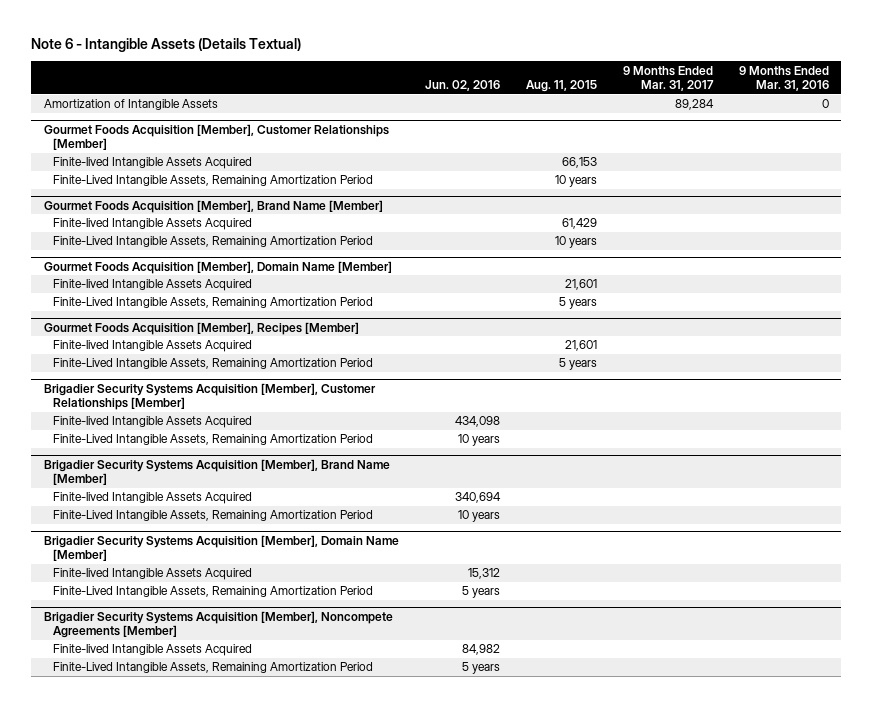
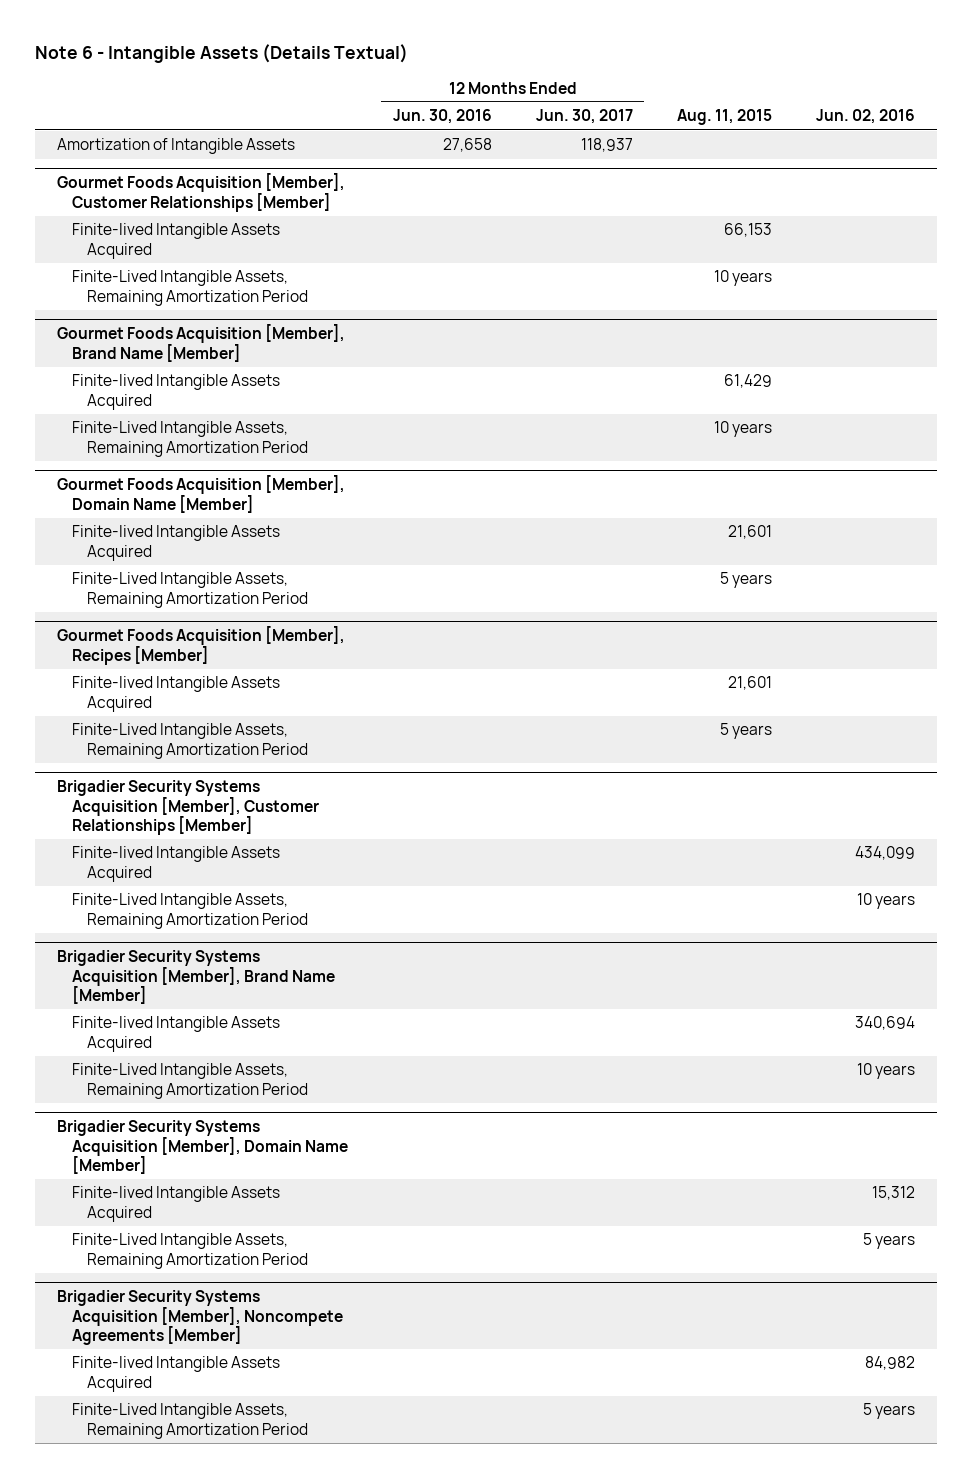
- | Jun. 02, 2016 | Aug. 11, 2015 | 9 Months Ended Mar. 31, 2017 | 9 Months Ended Mar. 31, 2016
+ | 12 Months Ended Jun. 30, 2016 | 12 Months Ended Jun. 30, 2017 | Aug. 11, 2015 | Jun. 02, 2016
@ Brigadier Security Systems Acquisition [Member], Customer Relationships [Member]
- Finite-lived Intangible Assets Acquired | 434,098 | | |
+ Finite-lived Intangible Assets Acquired | | | | 434,099

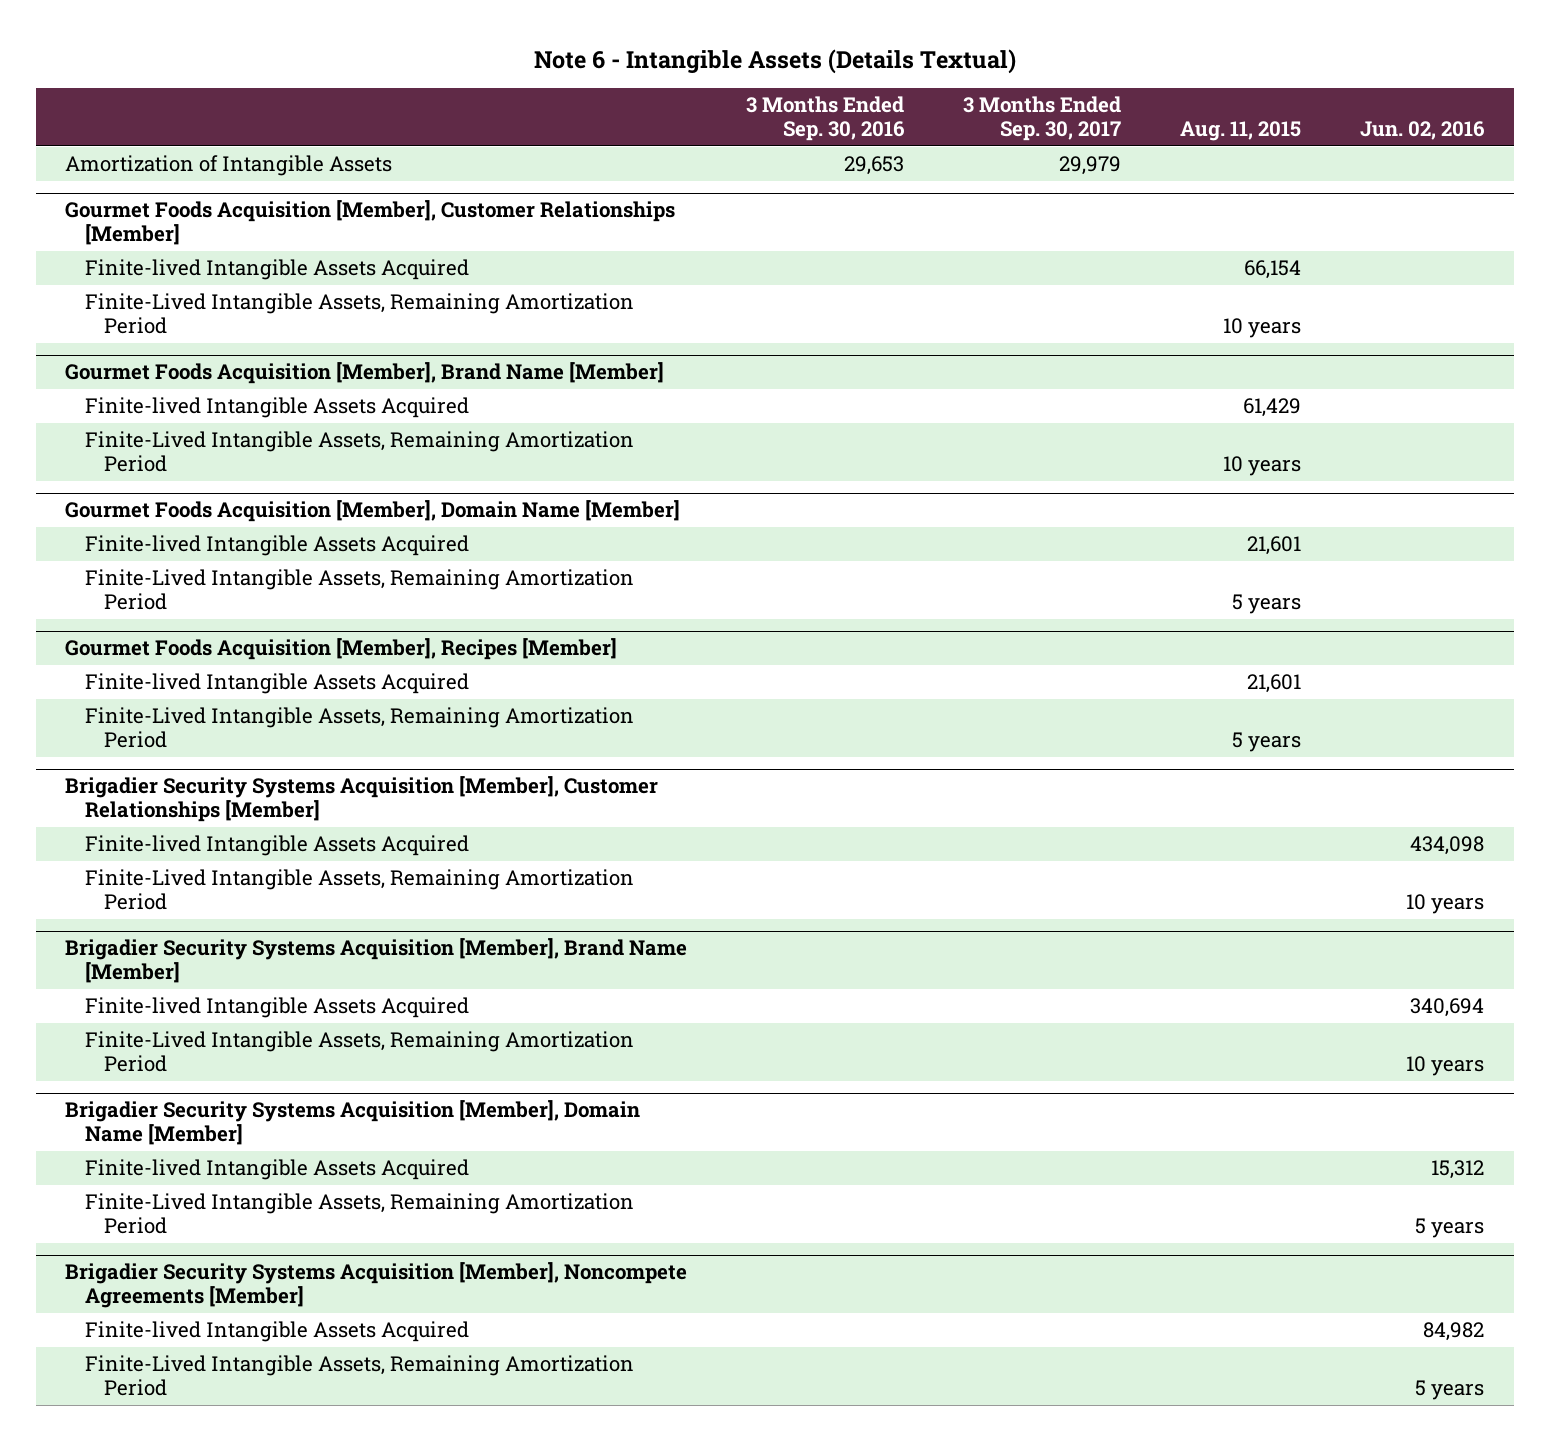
- | 12 Months Ended Jun. 30, 2016 | 12 Months Ended Jun. 30, 2017 | Aug. 11, 2015 | Jun. 02, 2016
+ | 3 Months Ended Sep. 30, 2016 | 3 Months Ended Sep. 30, 2017 | Aug. 11, 2015 | Jun. 02, 2016
@ Gourmet Foods Acquisition [Member], Customer Relationships [Member]
- Finite-lived Intangible Assets Acquired | | | 66,153 |
+ Finite-lived Intangible Assets Acquired | | | 66,154 |
@ Brigadier Security Systems Acquisition [Member], Customer Relationships [Member]
- Finite-lived Intangible Assets Acquired | | | | 434,099
+ Finite-lived Intangible Assets Acquired | | | | 434,098

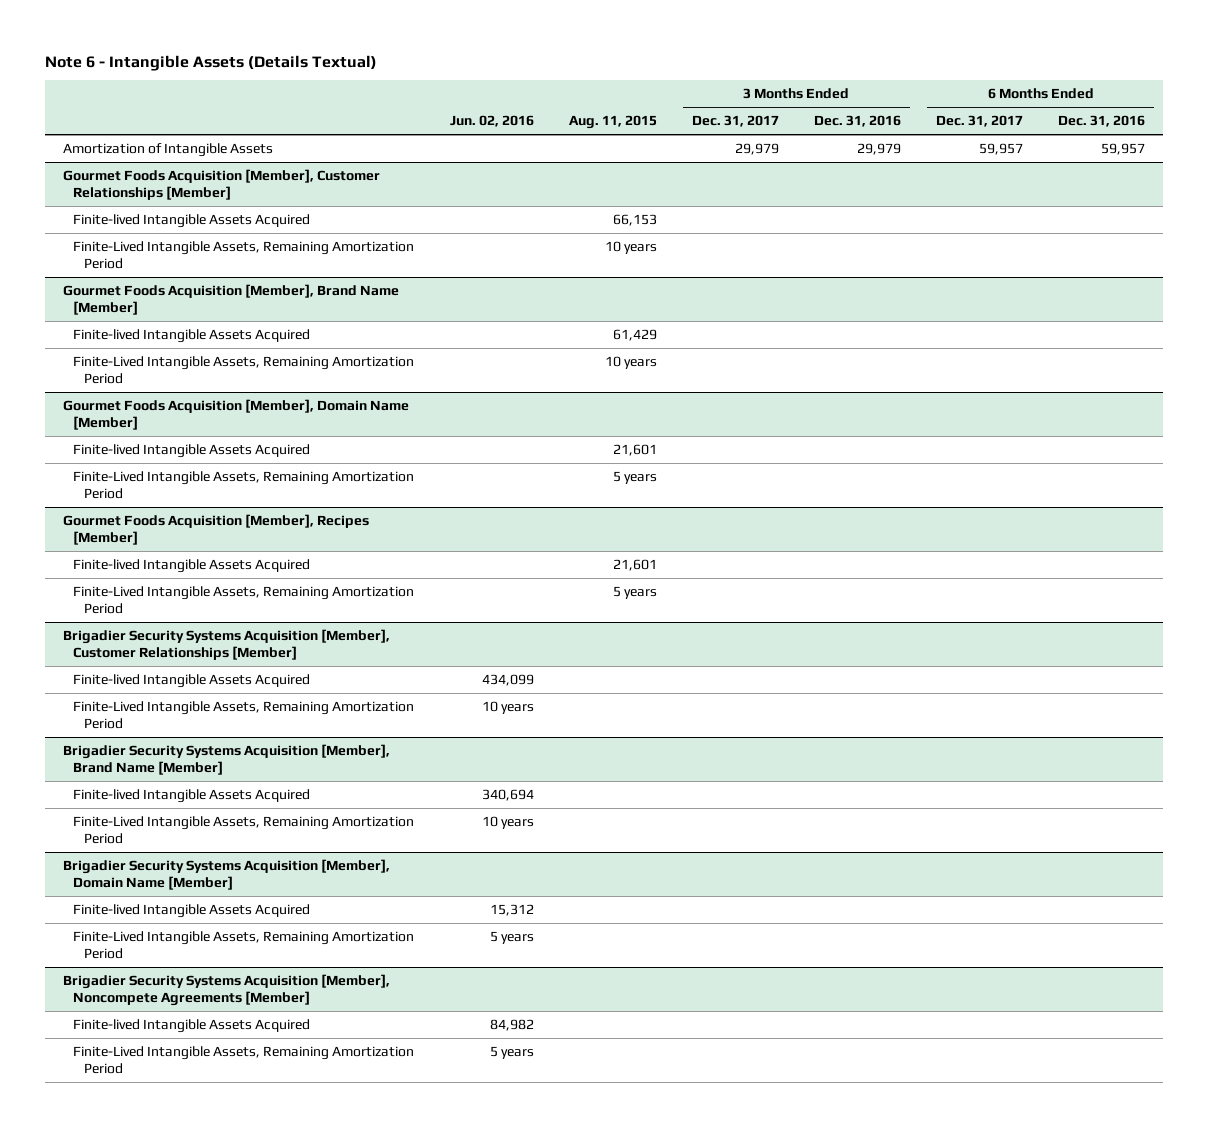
- | 3 Months Ended Sep. 30, 2016 | 3 Months Ended Sep. 30, 2017 | Aug. 11, 2015 | Jun. 02, 2016
+ | Jun. 02, 2016 | Aug. 11, 2015 | 3 Months Ended Dec. 31, 2017 | 3 Months Ended Dec. 31, 2016 | 6 Months Ended Dec. 31, 2017 | 6 Months Ended Dec. 31, 2016
@ Gourmet Foods Acquisition [Member], Customer Relationships [Member]
- Finite-lived Intangible Assets Acquired | | | 66,154 |
+ Finite-lived Intangible Assets Acquired | | 66,153 | | | |
@ Brigadier Security Systems Acquisition [Member], Customer Relationships [Member]
- Finite-lived Intangible Assets Acquired | | | | 434,098
+ Finite-lived Intangible Assets Acquired | 434,099 | | | | |

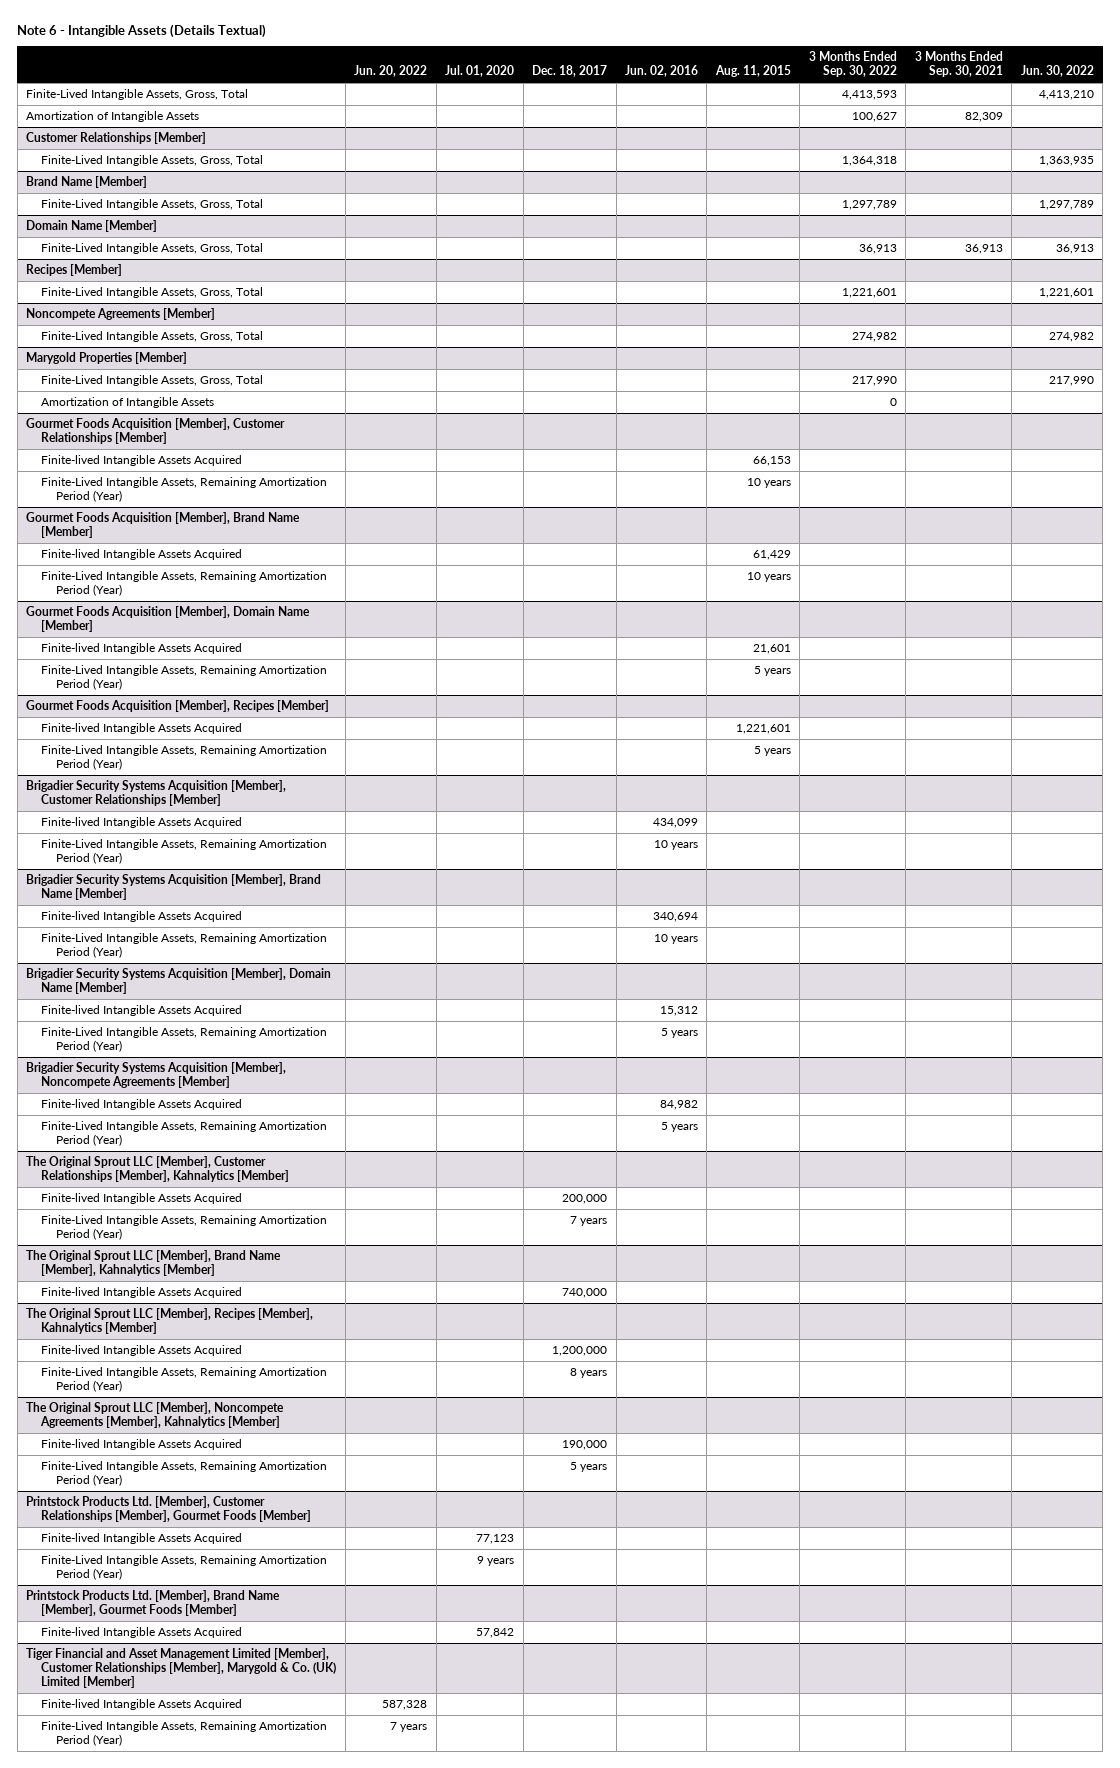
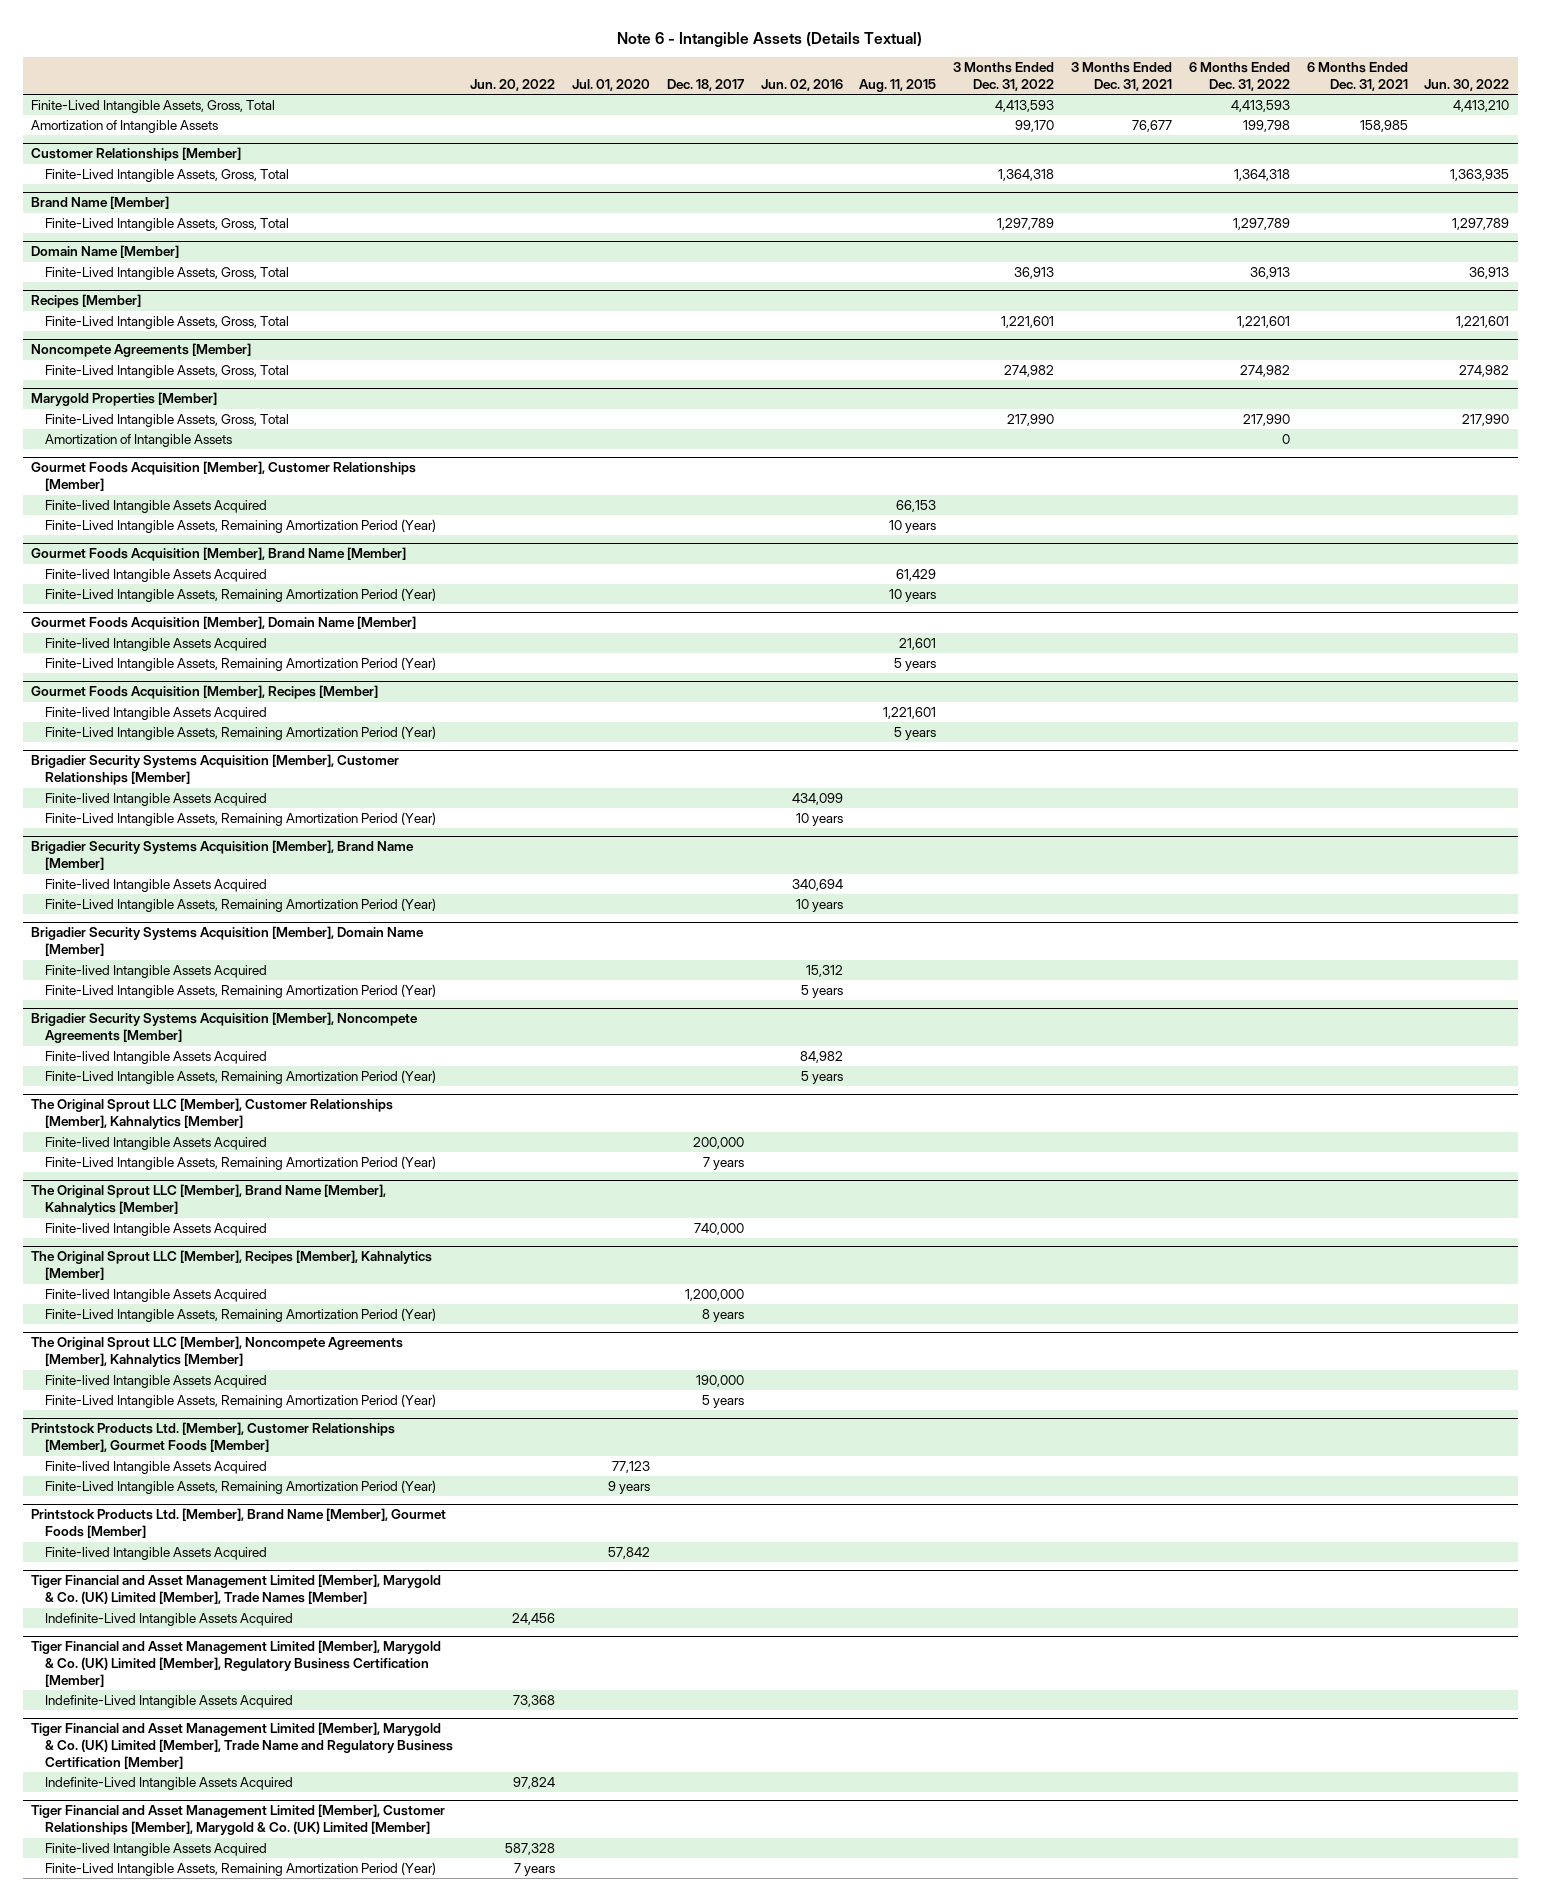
- | Jun. 20, 2022 | Jul. 01, 2020 | Dec. 18, 2017 | Jun. 02, 2016 | Aug. 11, 2015 | 3 Months Ended Sep. 30, 2022 | 3 Months Ended Sep. 30, 2021 | Jun. 30, 2022
+ | Jun. 20, 2022 | Jul. 01, 2020 | Dec. 18, 2017 | Jun. 02, 2016 | Aug. 11, 2015 | 3 Months Ended Dec. 31, 2022 | 3 Months Ended Dec. 31, 2021 | 6 Months Ended Dec. 31, 2022 | 6 Months Ended Dec. 31, 2021 | Jun. 30, 2022
+ Tiger Financial and Asset Management Limited [Member], Marygold & Co. (UK) Limited [Member], Trade Names [Member]
+ Indefinite-Lived Intangible Assets Acquired | 24,456 | | | | | | | | |
+ Tiger Financial and Asset Management Limited [Member], Marygold & Co. (UK) Limited [Member], Regulatory Business Certification [Member]
+ Indefinite-Lived Intangible Assets Acquired | 73,368 | | | | | | | | |
+ Tiger Financial and Asset Management Limited [Member], Marygold & Co. (UK) Limited [Member], Trade Name and Regulatory Business Certification [Member]
+ Indefinite-Lived Intangible Assets Acquired | 97,824 | | | | | | | | |

